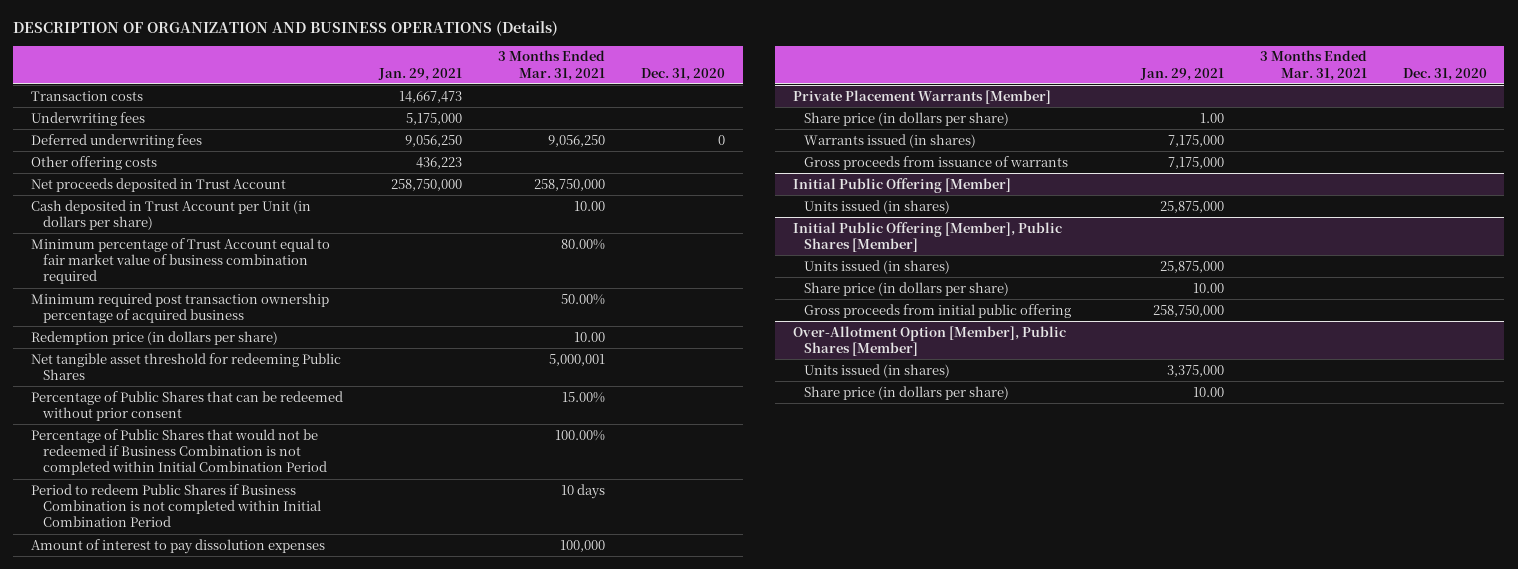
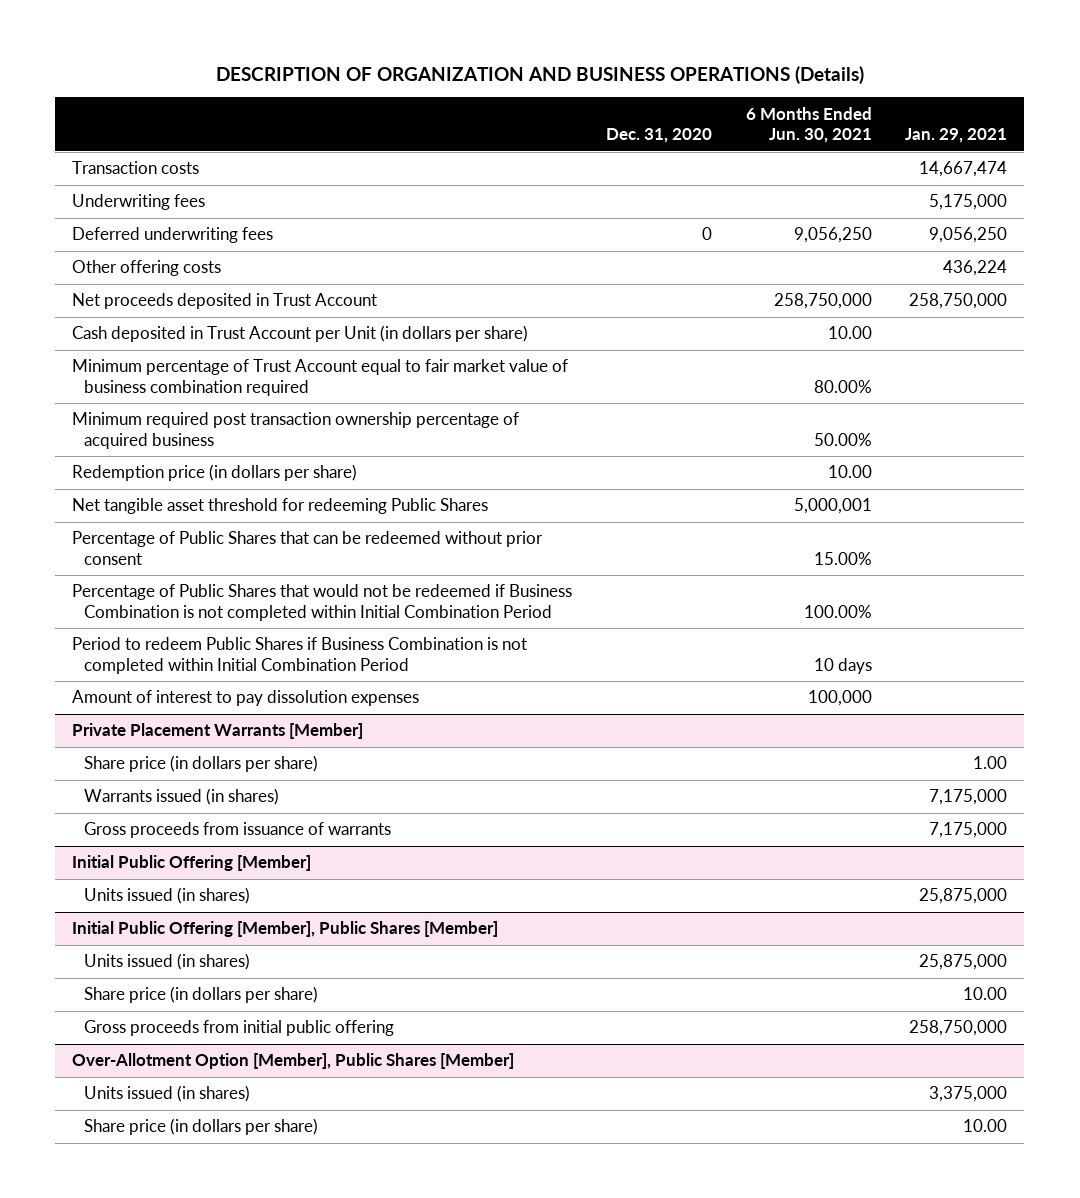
- | Jan. 29, 2021 | 3 Months Ended Mar. 31, 2021 | Dec. 31, 2020
+ | Dec. 31, 2020 | 6 Months Ended Jun. 30, 2021 | Jan. 29, 2021
- Transaction costs | 14,667,473 | |
+ Transaction costs | | | 14,667,474
- Other offering costs | 436,223 | |
+ Other offering costs | | | 436,224

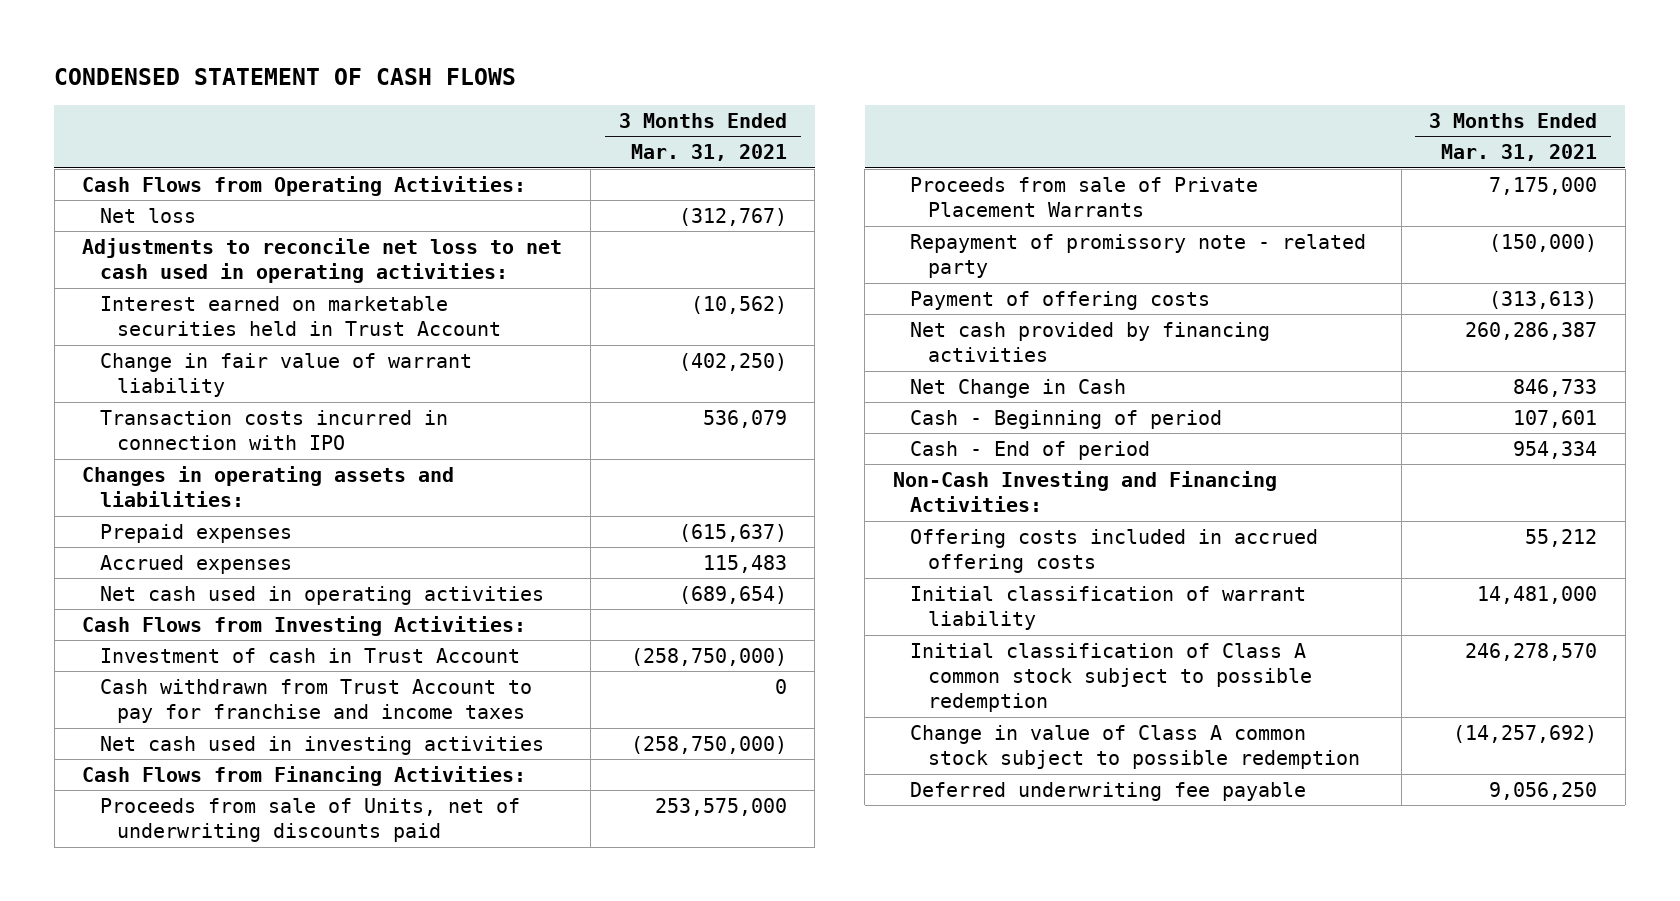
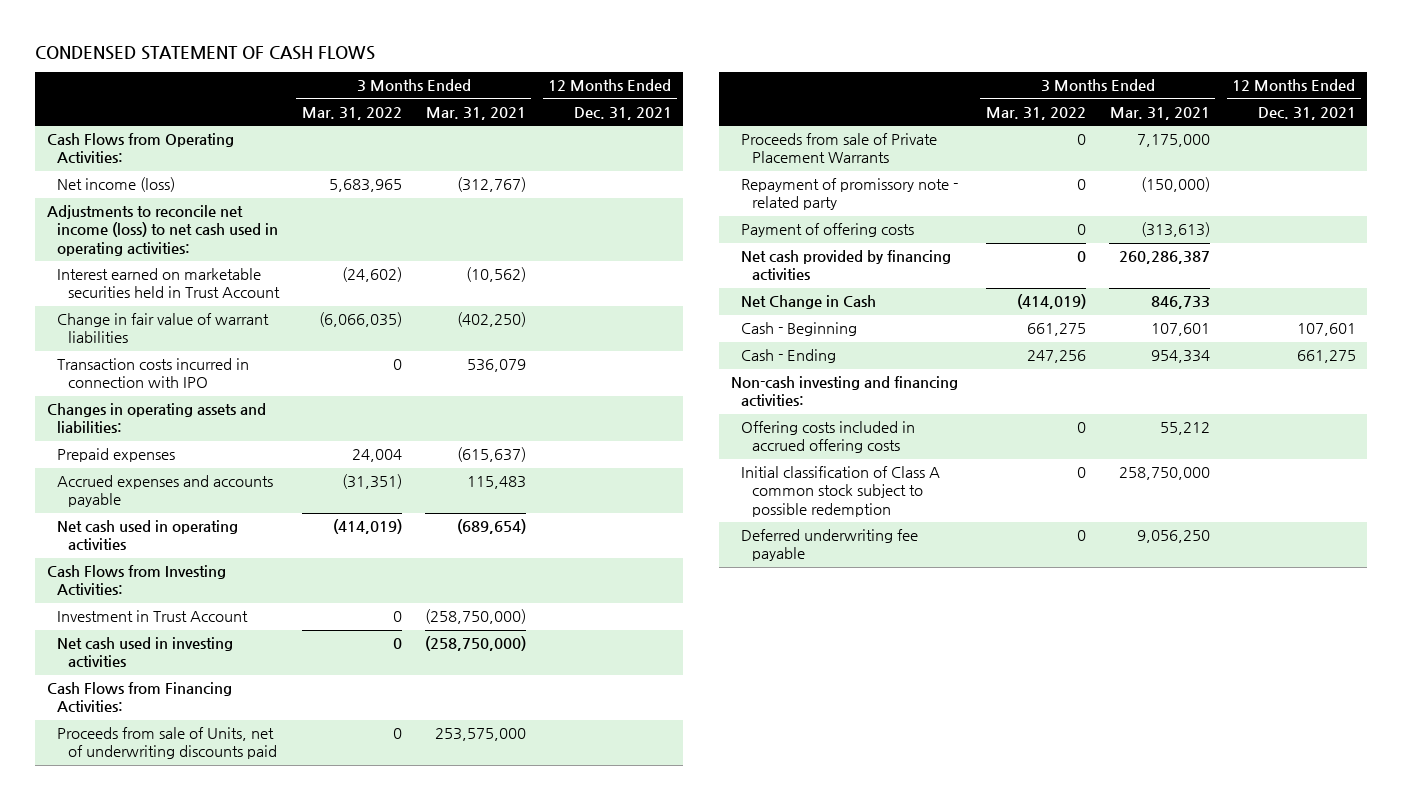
- | 3 Months Ended Mar. 31, 2021
+ | 3 Months Ended Mar. 31, 2022 | 3 Months Ended Mar. 31, 2021 | 12 Months Ended Dec. 31, 2021
- Net loss | (312,767)
- Adjustments to reconcile net loss to net cash used in operating activities:
+ Net income (loss) | 5,683,965 | (312,767) |
+ Adjustments to reconcile net income (loss) to net cash used in operating activities:
- Change in fair value of warrant liability | (402,250)
+ Change in fair value of warrant liabilities | (6,066,035) | (402,250) |
- Accrued expenses | 115,483
+ Accrued expenses and accounts payable | (31,351) | 115,483 |
- Investment of cash in Trust Account | (258,750,000)
- Cash withdrawn from Trust Account to pay for franchise and income taxes | 0
+ Investment in Trust Account | 0 | (258,750,000) |
- Cash - Beginning of period | 107,601
- Cash - End of period | 954,334
- Non-Cash Investing and Financing Activities:
+ Cash - Beginning | 661,275 | 107,601 | 107,601
+ Cash - Ending | 247,256 | 954,334 | 661,275
+ Non-cash investing and financing activities:
- Initial classification of warrant liability | 14,481,000
- Initial classification of Class A common stock subject to possible redemption | 246,278,570
- Change in value of Class A common stock subject to possible redemption | (14,257,692)
+ Initial classification of Class A common stock subject to possible redemption | 0 | 258,750,000 |

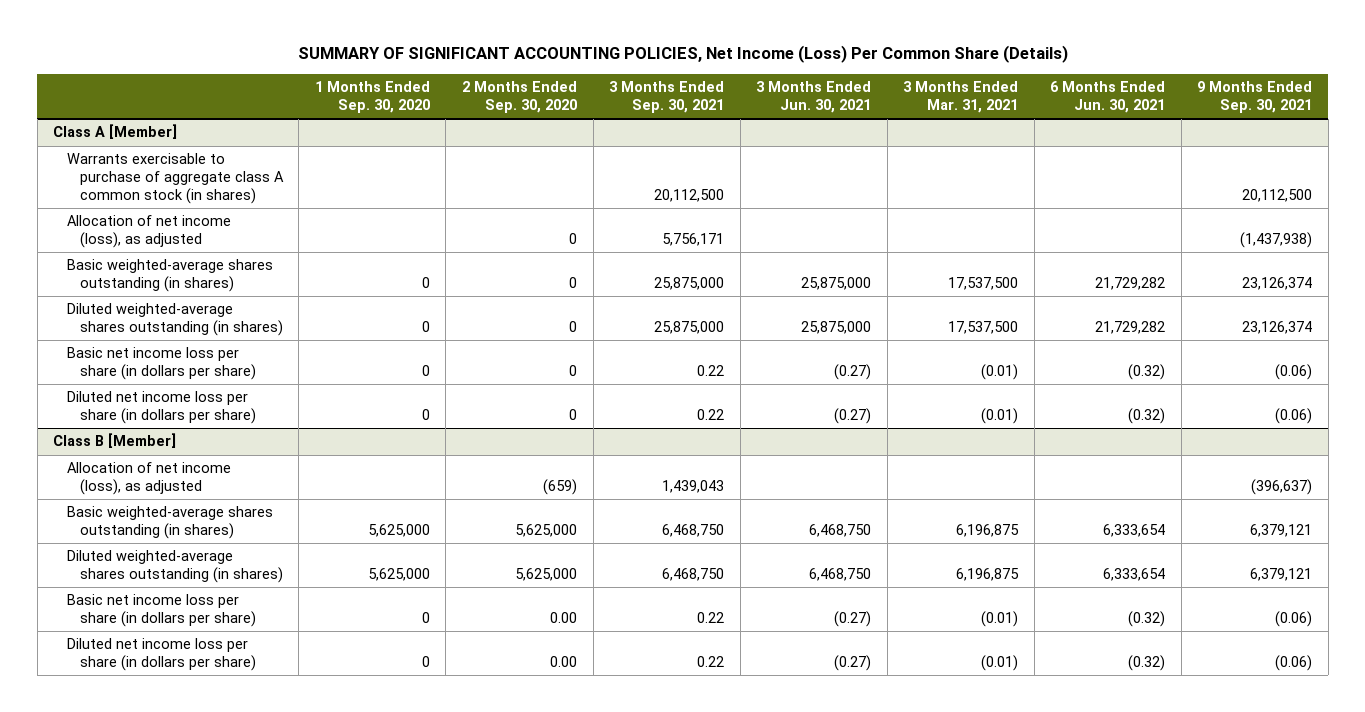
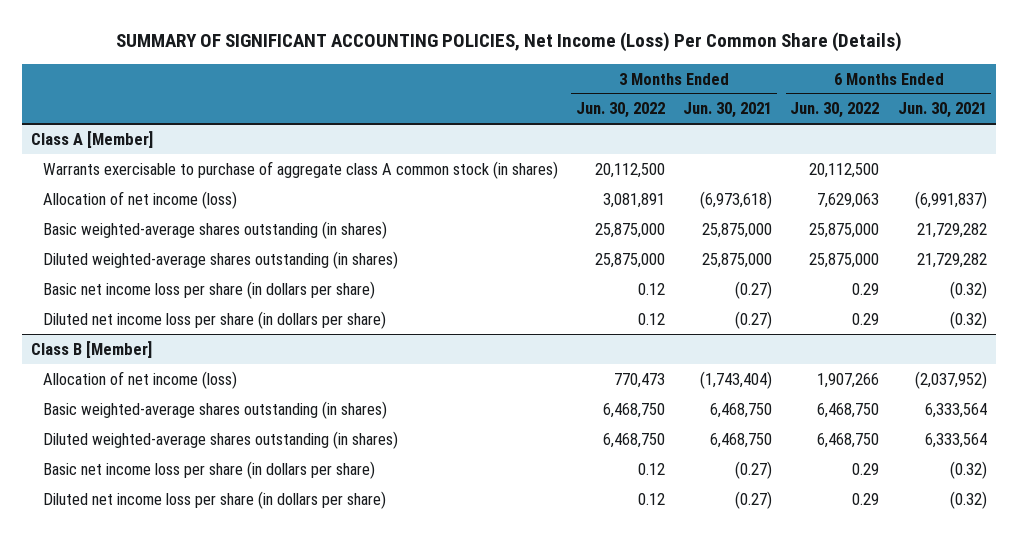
- | 1 Months Ended Sep. 30, 2020 | 2 Months Ended Sep. 30, 2020 | 3 Months Ended Sep. 30, 2021 | 3 Months Ended Jun. 30, 2021 | 3 Months Ended Mar. 31, 2021 | 6 Months Ended Jun. 30, 2021 | 9 Months Ended Sep. 30, 2021
+ | 3 Months Ended Jun. 30, 2022 | 3 Months Ended Jun. 30, 2021 | 6 Months Ended Jun. 30, 2022 | 6 Months Ended Jun. 30, 2021
@ Class A [Member]
- Allocation of net income (loss), as adjusted | | 0 | 5,756,171 | | | | (1,437,938)
+ Allocation of net income (loss) | 3,081,891 | (6,973,618) | 7,629,063 | (6,991,837)
@ Class B [Member]
- Allocation of net income (loss), as adjusted | | (659) | 1,439,043 | | | | (396,637)
- Basic weighted-average shares outstanding (in shares) | 5,625,000 | 5,625,000 | 6,468,750 | 6,468,750 | 6,196,875 | 6,333,654 | 6,379,121
- Diluted weighted-average shares outstanding (in shares) | 5,625,000 | 5,625,000 | 6,468,750 | 6,468,750 | 6,196,875 | 6,333,654 | 6,379,121
+ Allocation of net income (loss) | 770,473 | (1,743,404) | 1,907,266 | (2,037,952)
+ Basic weighted-average shares outstanding (in shares) | 6,468,750 | 6,468,750 | 6,468,750 | 6,333,564
+ Diluted weighted-average shares outstanding (in shares) | 6,468,750 | 6,468,750 | 6,468,750 | 6,333,564

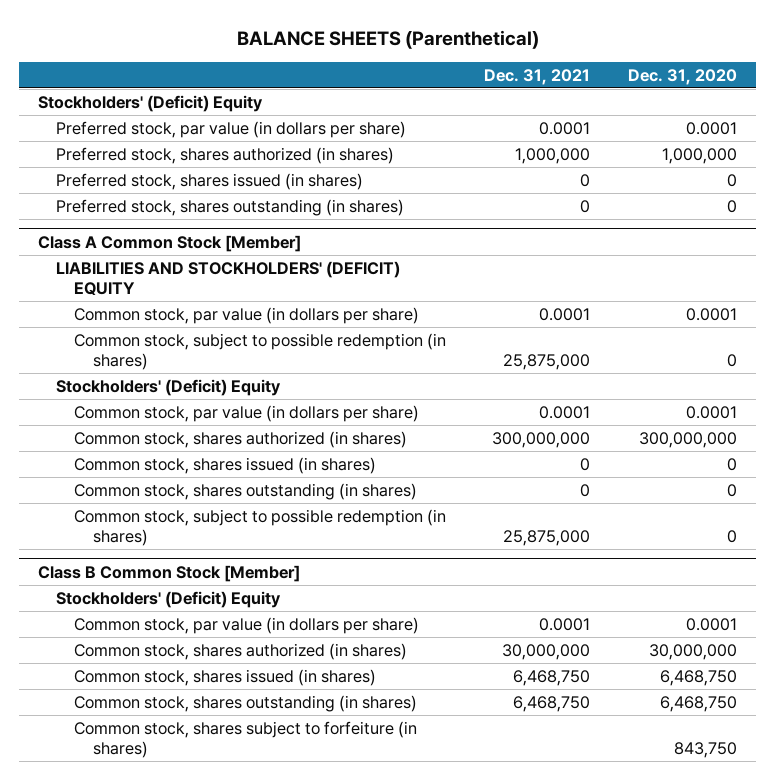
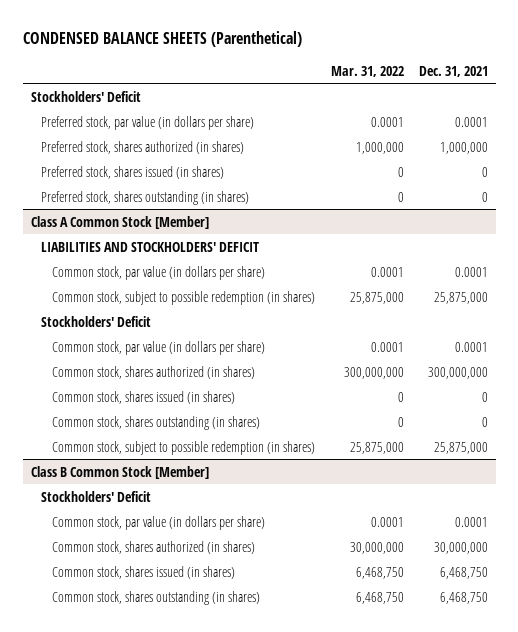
- BALANCE SHEETS (Parenthetical)
+ CONDENSED BALANCE SHEETS (Parenthetical)
- | Dec. 31, 2021 | Dec. 31, 2020
+ | Mar. 31, 2022 | Dec. 31, 2021
- Stockholders' (Deficit) Equity
+ Stockholders' Deficit
@ Class A Common Stock [Member]
- LIABILITIES AND STOCKHOLDERS' (DEFICIT) EQUITY
+ LIABILITIES AND STOCKHOLDERS' DEFICIT
- Stockholders' (Deficit) Equity
+ Stockholders' Deficit
@ Class B Common Stock [Member]
- Stockholders' (Deficit) Equity
+ Stockholders' Deficit
- Common stock, shares subject to forfeiture (in shares) | | 843,750

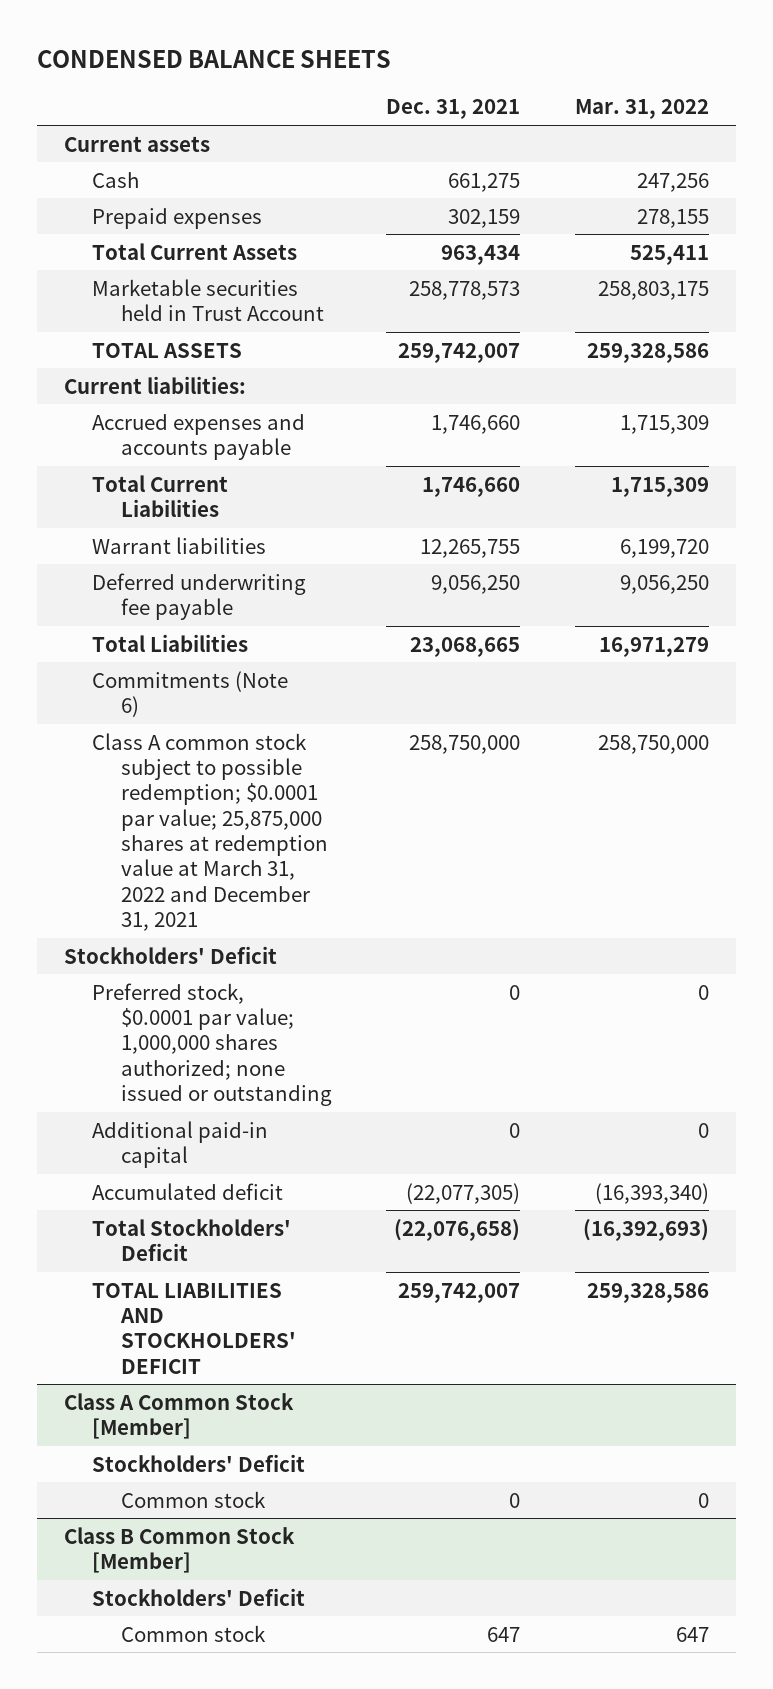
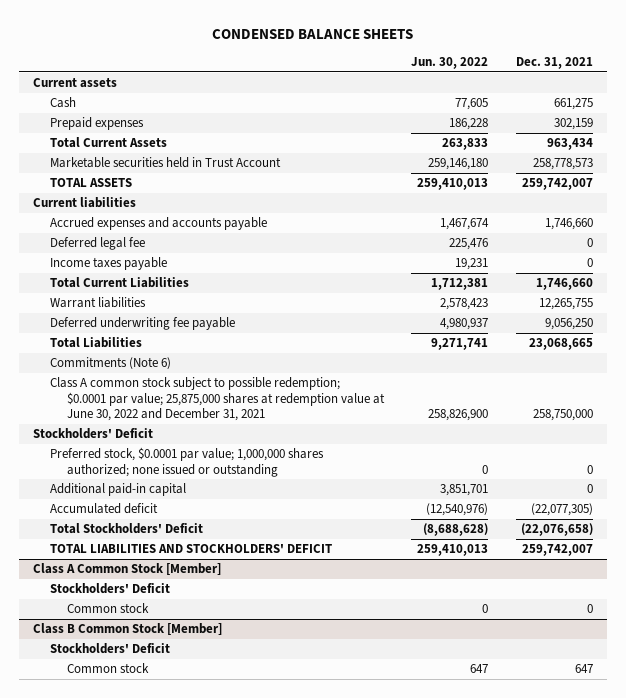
- | Dec. 31, 2021 | Mar. 31, 2022
+ | Jun. 30, 2022 | Dec. 31, 2021
- Current liabilities:
+ Current liabilities
+ Deferred legal fee | 225,476 | 0
+ Income taxes payable | 19,231 | 0
- Class A common stock subject to possible redemption; $0.0001 par value; 25,875,000 shares at redemption value at March 31, 2022 and December 31, 2021 | 258,750,000 | 258,750,000
+ Class A common stock subject to possible redemption; $0.0001 par value; 25,875,000 shares at redemption value at June 30, 2022 and December 31, 2021 | 258,826,900 | 258,750,000

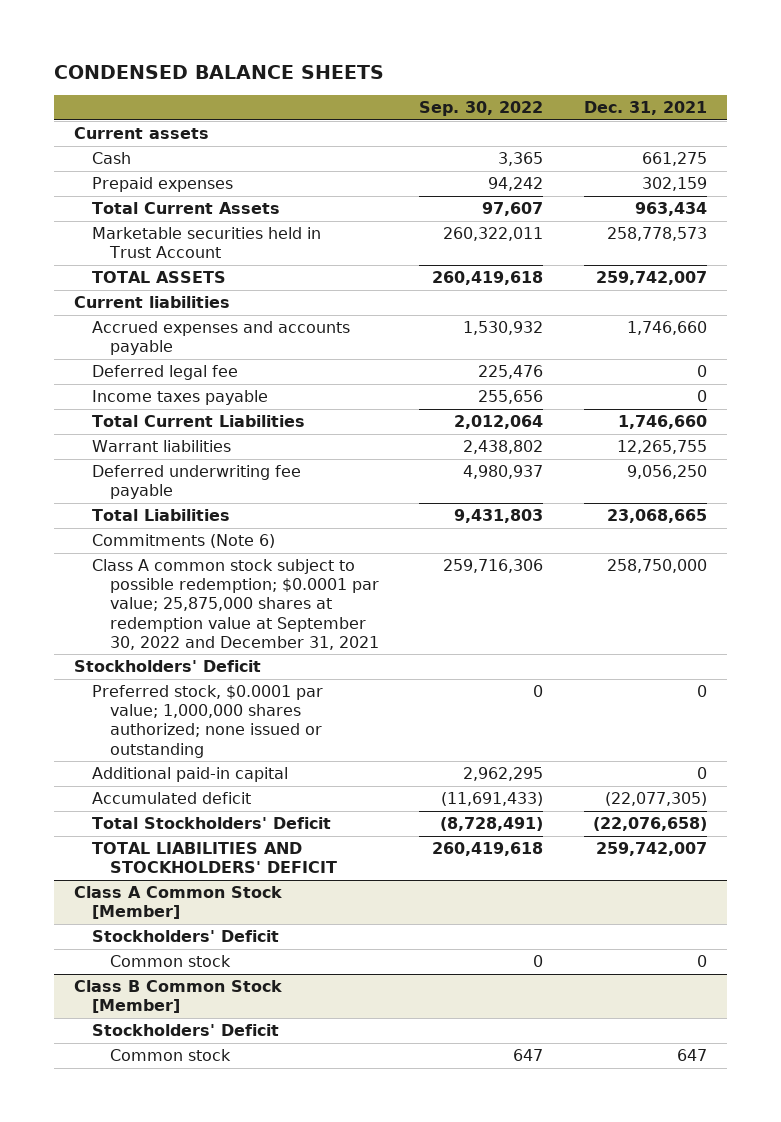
- | Jun. 30, 2022 | Dec. 31, 2021
+ | Sep. 30, 2022 | Dec. 31, 2021
- Class A common stock subject to possible redemption; $0.0001 par value; 25,875,000 shares at redemption value at June 30, 2022 and December 31, 2021 | 258,826,900 | 258,750,000
+ Class A common stock subject to possible redemption; $0.0001 par value; 25,875,000 shares at redemption value at September 30, 2022 and December 31, 2021 | 259,716,306 | 258,750,000

